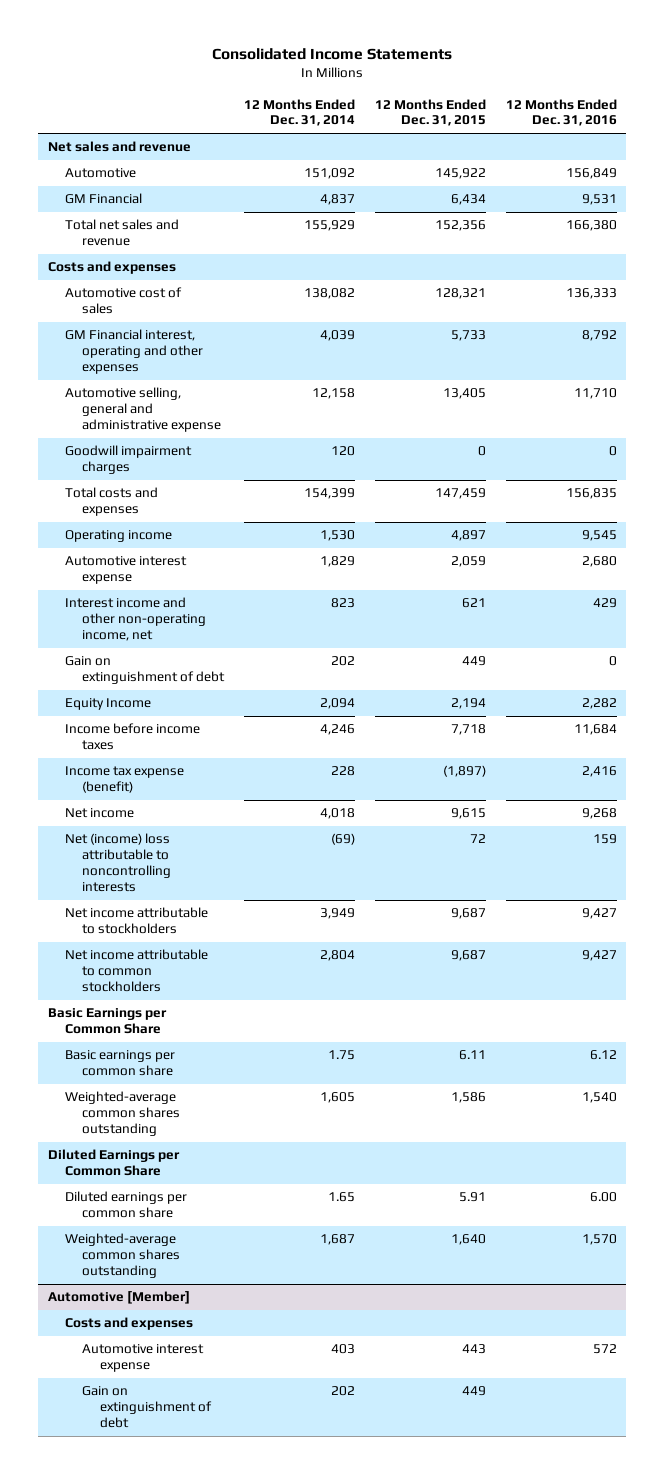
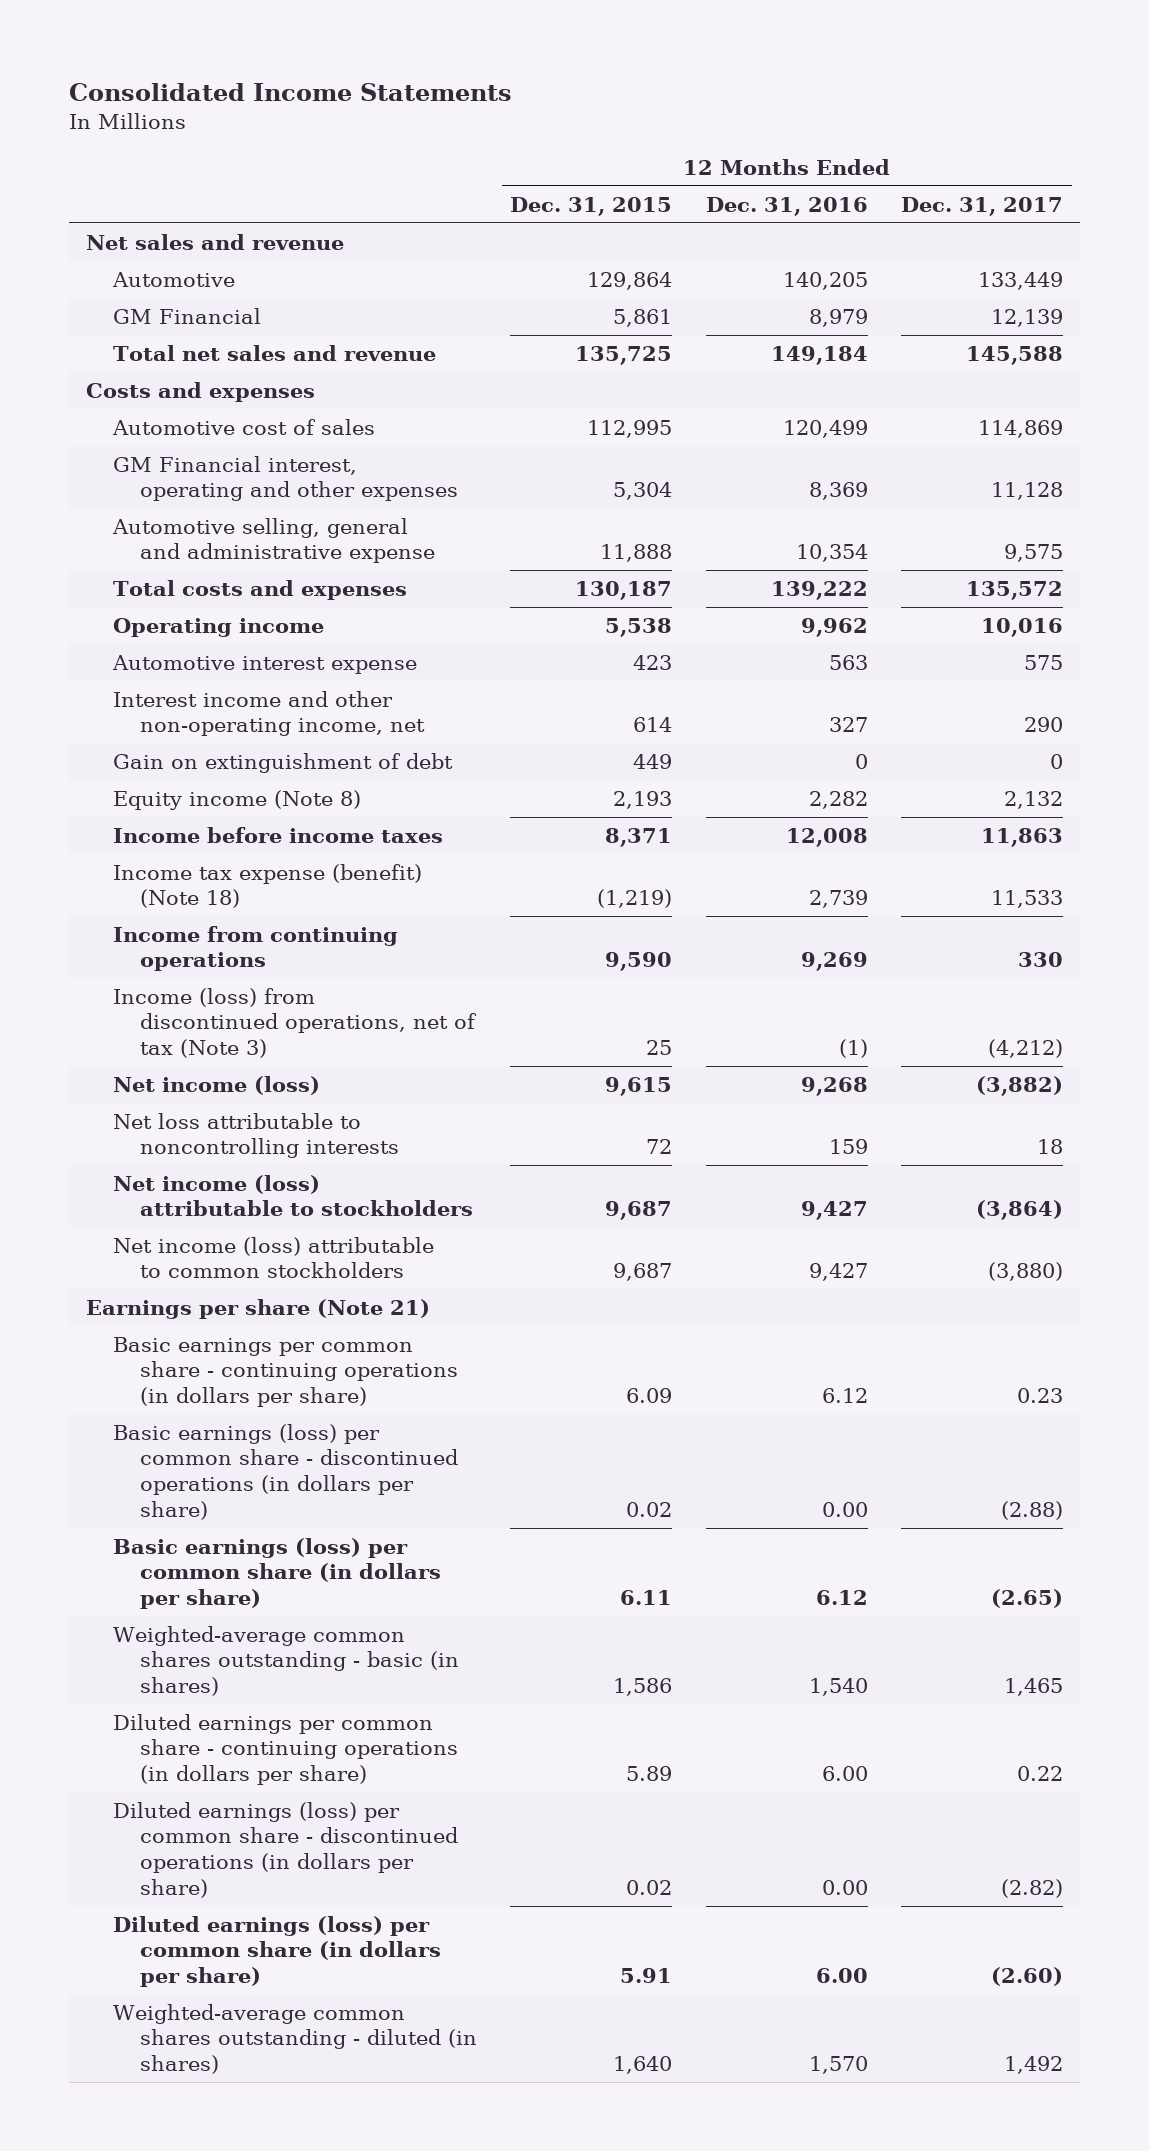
- | 12 Months Ended Dec. 31, 2014 | 12 Months Ended Dec. 31, 2015 | 12 Months Ended Dec. 31, 2016
+ | 12 Months Ended Dec. 31, 2015 | 12 Months Ended Dec. 31, 2016 | 12 Months Ended Dec. 31, 2017
- Automotive | 151,092 | 145,922 | 156,849
- GM Financial | 4,837 | 6,434 | 9,531
- Total net sales and revenue | 155,929 | 152,356 | 166,380
+ Automotive | 129,864 | 140,205 | 133,449
+ GM Financial | 5,861 | 8,979 | 12,139
+ Total net sales and revenue | 135,725 | 149,184 | 145,588
- Automotive cost of sales | 138,082 | 128,321 | 136,333
- GM Financial interest, operating and other expenses | 4,039 | 5,733 | 8,792
- Automotive selling, general and administrative expense | 12,158 | 13,405 | 11,710
- Goodwill impairment charges | 120 | 0 | 0
- Total costs and expenses | 154,399 | 147,459 | 156,835
- Operating income | 1,530 | 4,897 | 9,545
- Automotive interest expense | 1,829 | 2,059 | 2,680
- Interest income and other non-operating income, net | 823 | 621 | 429
+ Automotive cost of sales | 112,995 | 120,499 | 114,869
+ GM Financial interest, operating and other expenses | 5,304 | 8,369 | 11,128
+ Automotive selling, general and administrative expense | 11,888 | 10,354 | 9,575
+ Total costs and expenses | 130,187 | 139,222 | 135,572
+ Operating income | 5,538 | 9,962 | 10,016
+ Automotive interest expense | 423 | 563 | 575
+ Interest income and other non-operating income, net | 614 | 327 | 290
- Equity Income | 2,094 | 2,194 | 2,282
- Income before income taxes | 4,246 | 7,718 | 11,684
- Income tax expense (benefit) | 228 | (1,897) | 2,416
- Net income | 4,018 | 9,615 | 9,268
- Net (income) loss attributable to noncontrolling interests | (69) | 72 | 159
- Net income attributable to stockholders | 3,949 | 9,687 | 9,427
- Net income attributable to common stockholders | 2,804 | 9,687 | 9,427
- Basic Earnings per Common Share
- Basic earnings per common share | 1.75 | 6.11 | 6.12
- Weighted-average common shares outstanding | 1,605 | 1,586 | 1,540
- Diluted Earnings per Common Share
- Diluted earnings per common share | 1.65 | 5.91 | 6.00
- Weighted-average common shares outstanding | 1,687 | 1,640 | 1,570
- Automotive [Member]
- Costs and expenses
- Automotive interest expense | 403 | 443 | 572
- Gain on extinguishment of debt | 202 | 449 |
+ Equity income (Note 8) | 2,193 | 2,282 | 2,132
+ Income before income taxes | 8,371 | 12,008 | 11,863
+ Income tax expense (benefit) (Note 18) | (1,219) | 2,739 | 11,533
+ Income from continuing operations | 9,590 | 9,269 | 330
+ Income (loss) from discontinued operations, net of tax (Note 3) | 25 | (1) | (4,212)
+ Net income (loss) | 9,615 | 9,268 | (3,882)
+ Net loss attributable to noncontrolling interests | 72 | 159 | 18
+ Net income (loss) attributable to stockholders | 9,687 | 9,427 | (3,864)
+ Net income (loss) attributable to common stockholders | 9,687 | 9,427 | (3,880)
+ Earnings per share (Note 21)
+ Basic earnings per common share - continuing operations (in dollars per share) | 6.09 | 6.12 | 0.23
+ Basic earnings (loss) per common share - discontinued operations (in dollars per share) | 0.02 | 0.00 | (2.88)
+ Basic earnings (loss) per common share (in dollars per share) | 6.11 | 6.12 | (2.65)
+ Weighted-average common shares outstanding - basic (in shares) | 1,586 | 1,540 | 1,465
+ Diluted earnings per common share - continuing operations (in dollars per share) | 5.89 | 6.00 | 0.22
+ Diluted earnings (loss) per common share - discontinued operations (in dollars per share) | 0.02 | 0.00 | (2.82)
+ Diluted earnings (loss) per common share (in dollars per share) | 5.91 | 6.00 | (2.60)
+ Weighted-average common shares outstanding - diluted (in shares) | 1,640 | 1,570 | 1,492

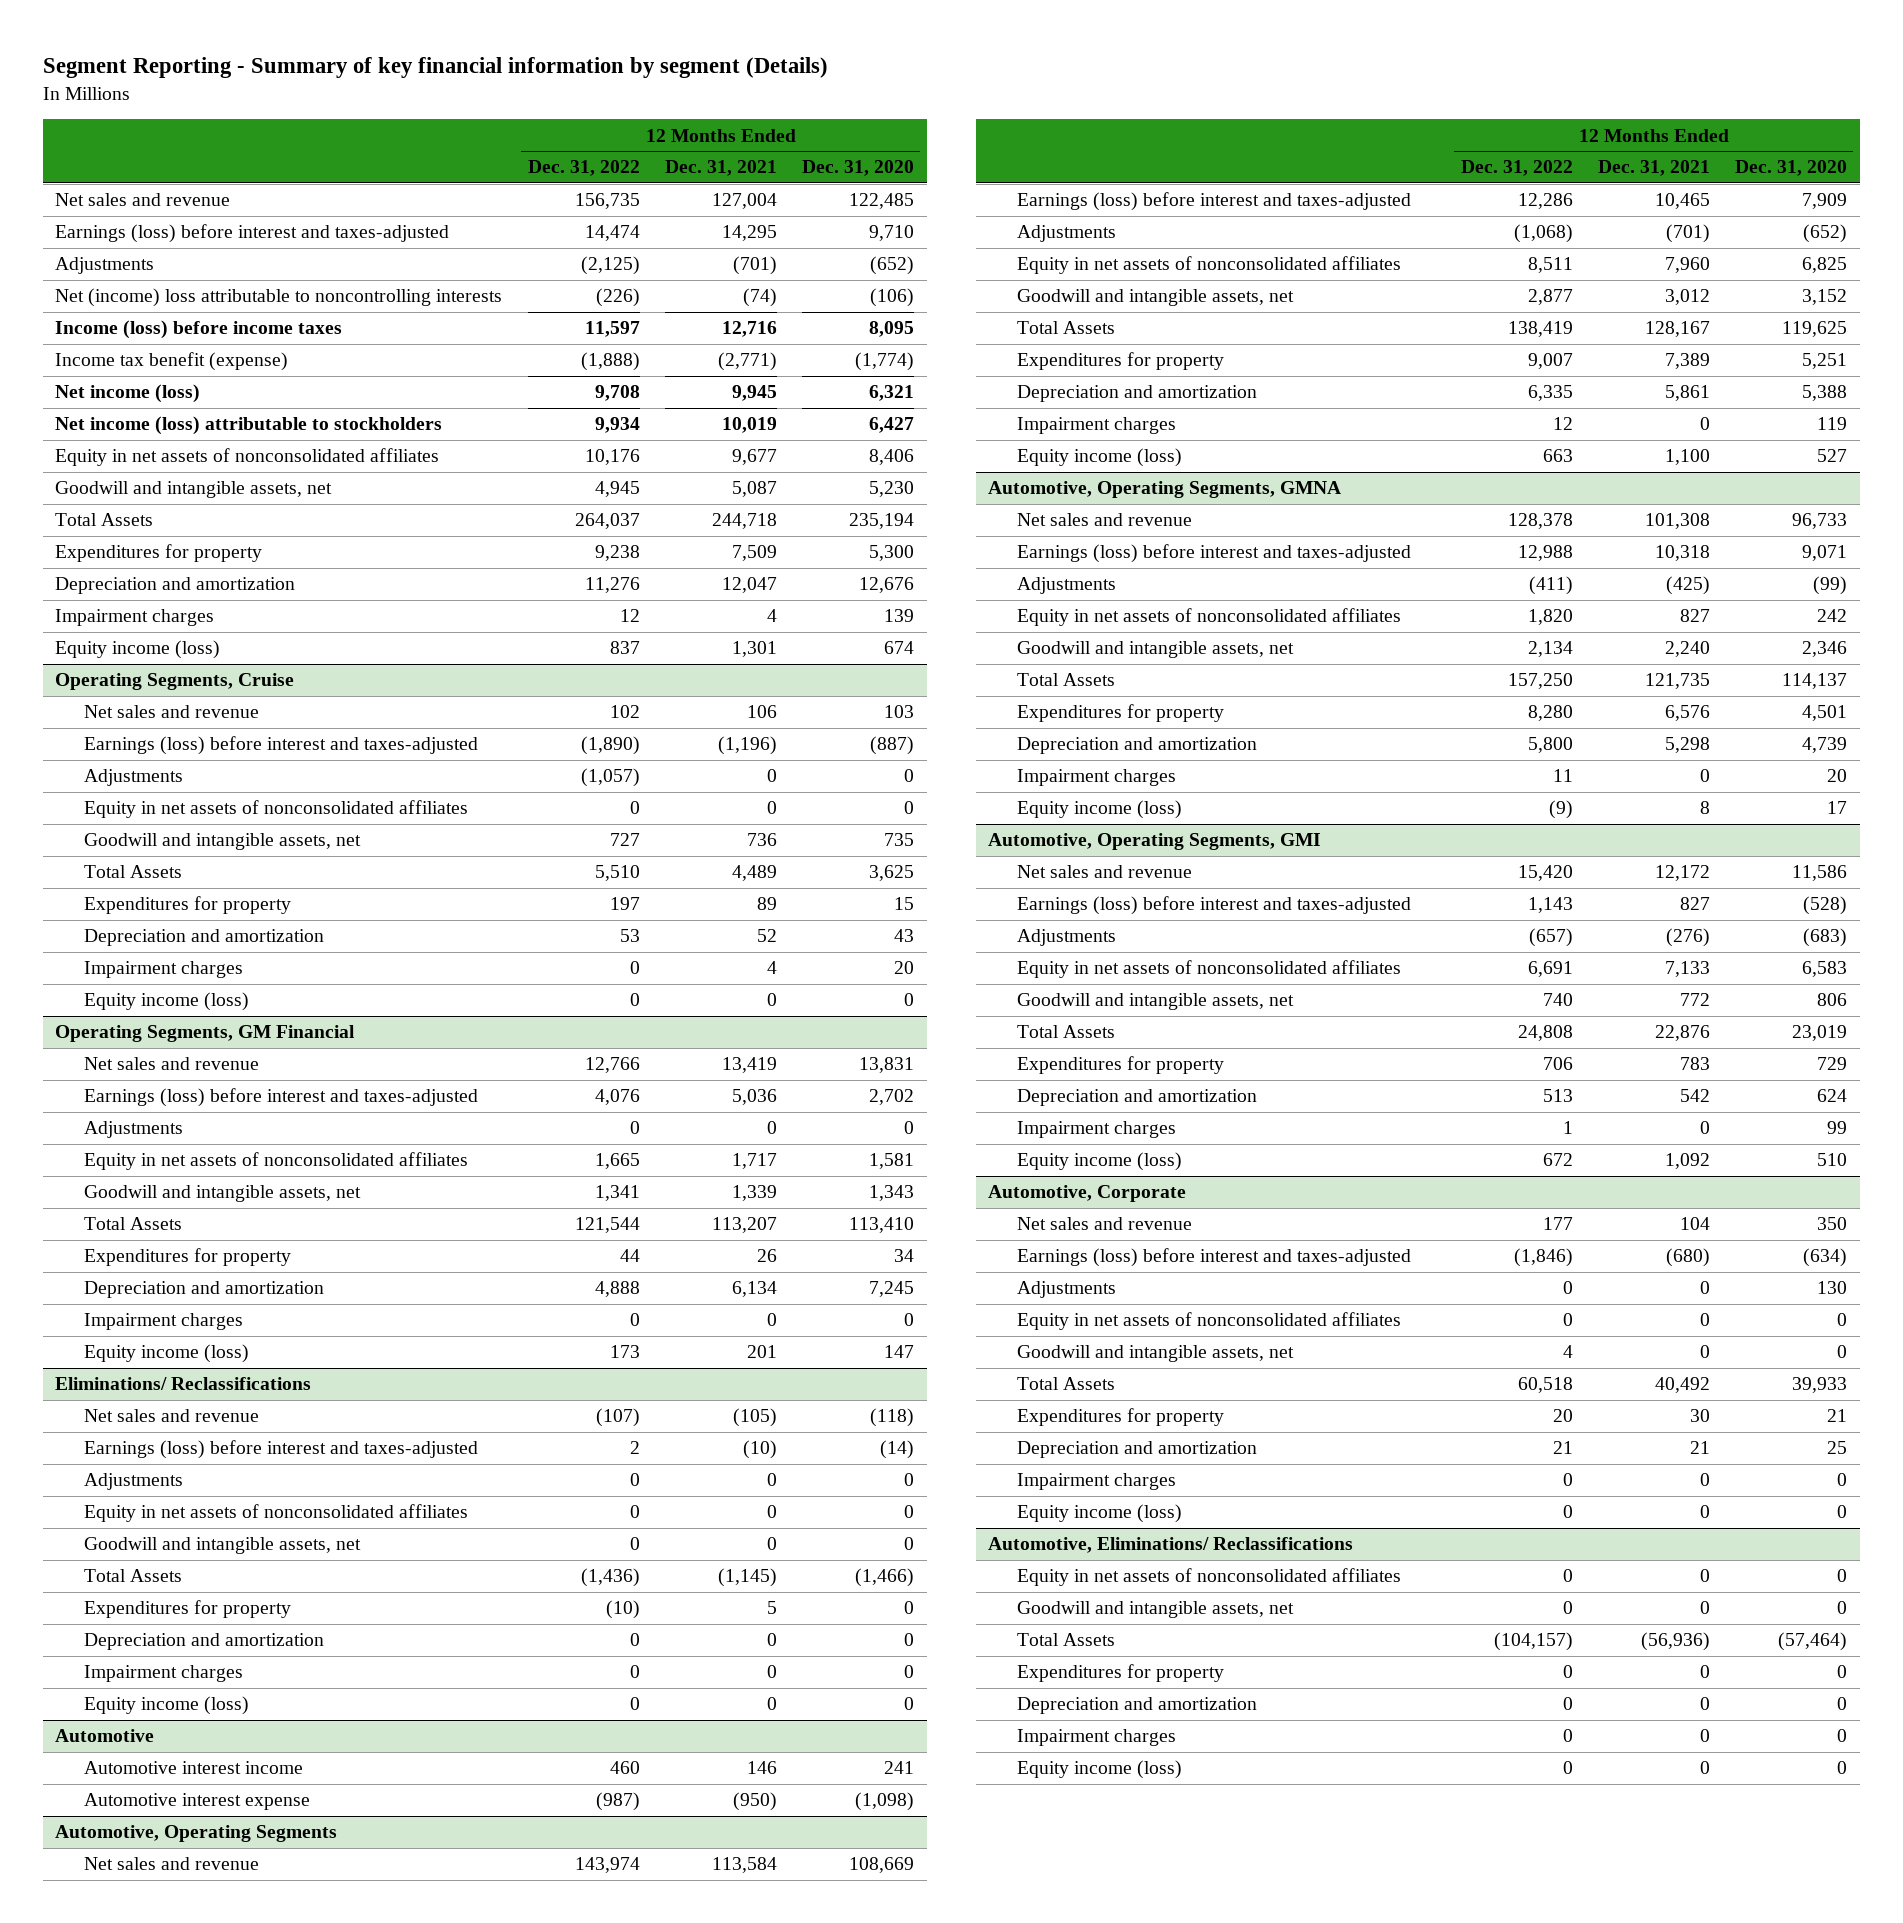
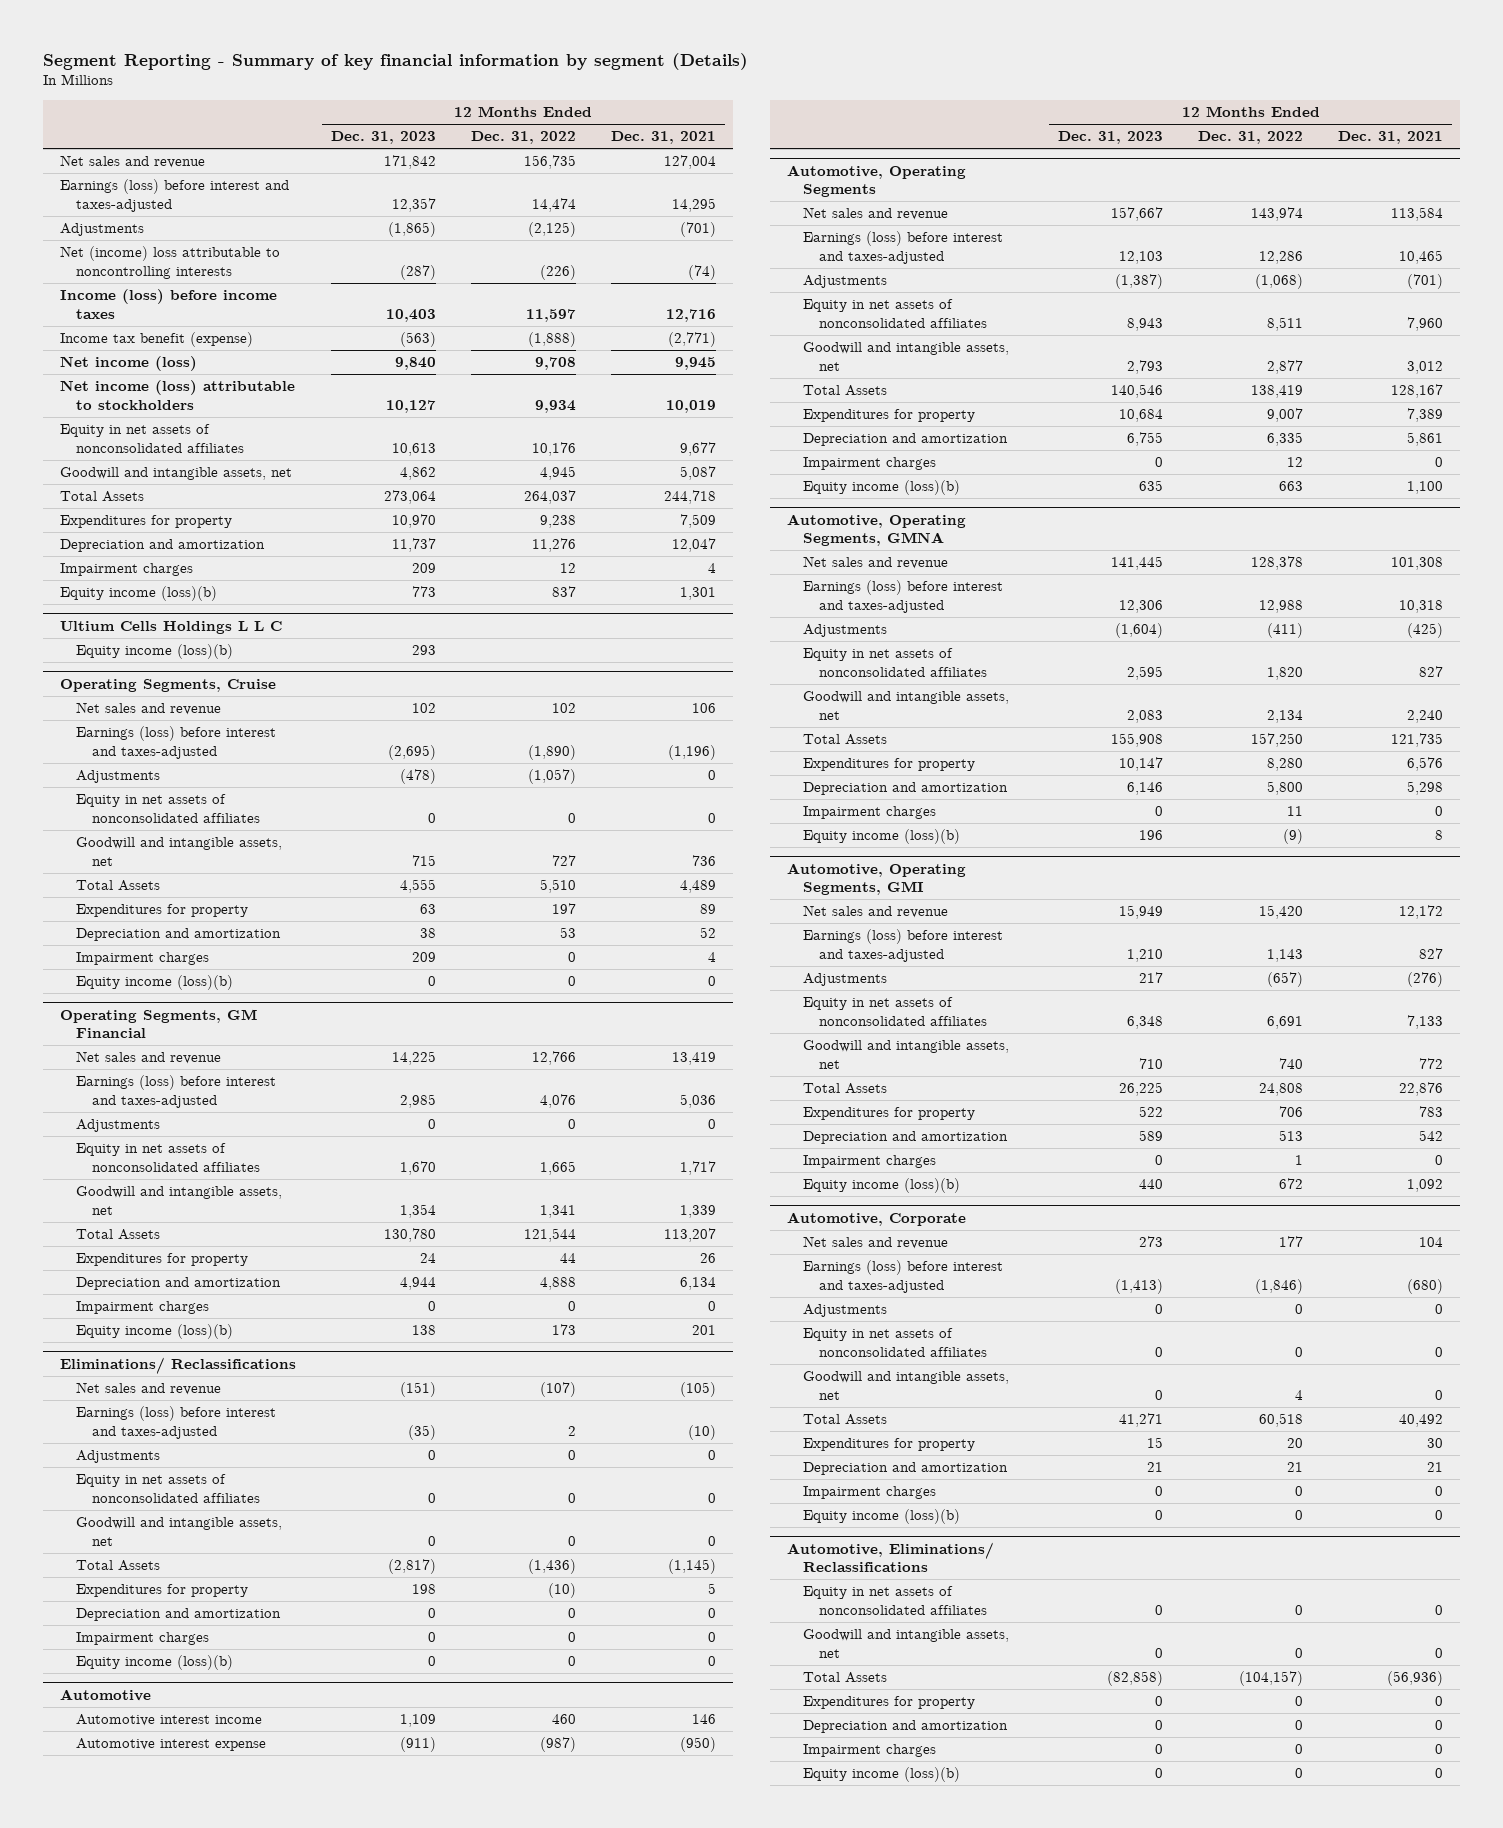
- | 12 Months Ended Dec. 31, 2022 | 12 Months Ended Dec. 31, 2021 | 12 Months Ended Dec. 31, 2020
+ | 12 Months Ended Dec. 31, 2023 | 12 Months Ended Dec. 31, 2022 | 12 Months Ended Dec. 31, 2021
- Equity income (loss) | 837 | 1,301 | 674
+ Equity income (loss)(b) | 773 | 837 | 1,301
+ Ultium Cells Holdings L L C
+ Equity income (loss)(b) | 293 | |
@ Operating Segments, Cruise
- Equity income (loss) | 0 | 0 | 0
+ Equity income (loss)(b) | 0 | 0 | 0
@ Operating Segments, GM Financial
- Equity income (loss) | 173 | 201 | 147
+ Equity income (loss)(b) | 138 | 173 | 201
@ Eliminations/ Reclassifications
- Equity income (loss) | 0 | 0 | 0
+ Equity income (loss)(b) | 0 | 0 | 0
@ Automotive, Operating Segments
- Equity income (loss) | 663 | 1,100 | 527
+ Equity income (loss)(b) | 635 | 663 | 1,100
@ Automotive, Operating Segments, GMNA
- Equity income (loss) | (9) | 8 | 17
+ Equity income (loss)(b) | 196 | (9) | 8
@ Automotive, Operating Segments, GMI
- Equity income (loss) | 672 | 1,092 | 510
+ Equity income (loss)(b) | 440 | 672 | 1,092
@ Automotive, Corporate
- Equity income (loss) | 0 | 0 | 0
+ Equity income (loss)(b) | 0 | 0 | 0
@ Automotive, Eliminations/ Reclassifications
- Equity income (loss) | 0 | 0 | 0
+ Equity income (loss)(b) | 0 | 0 | 0

